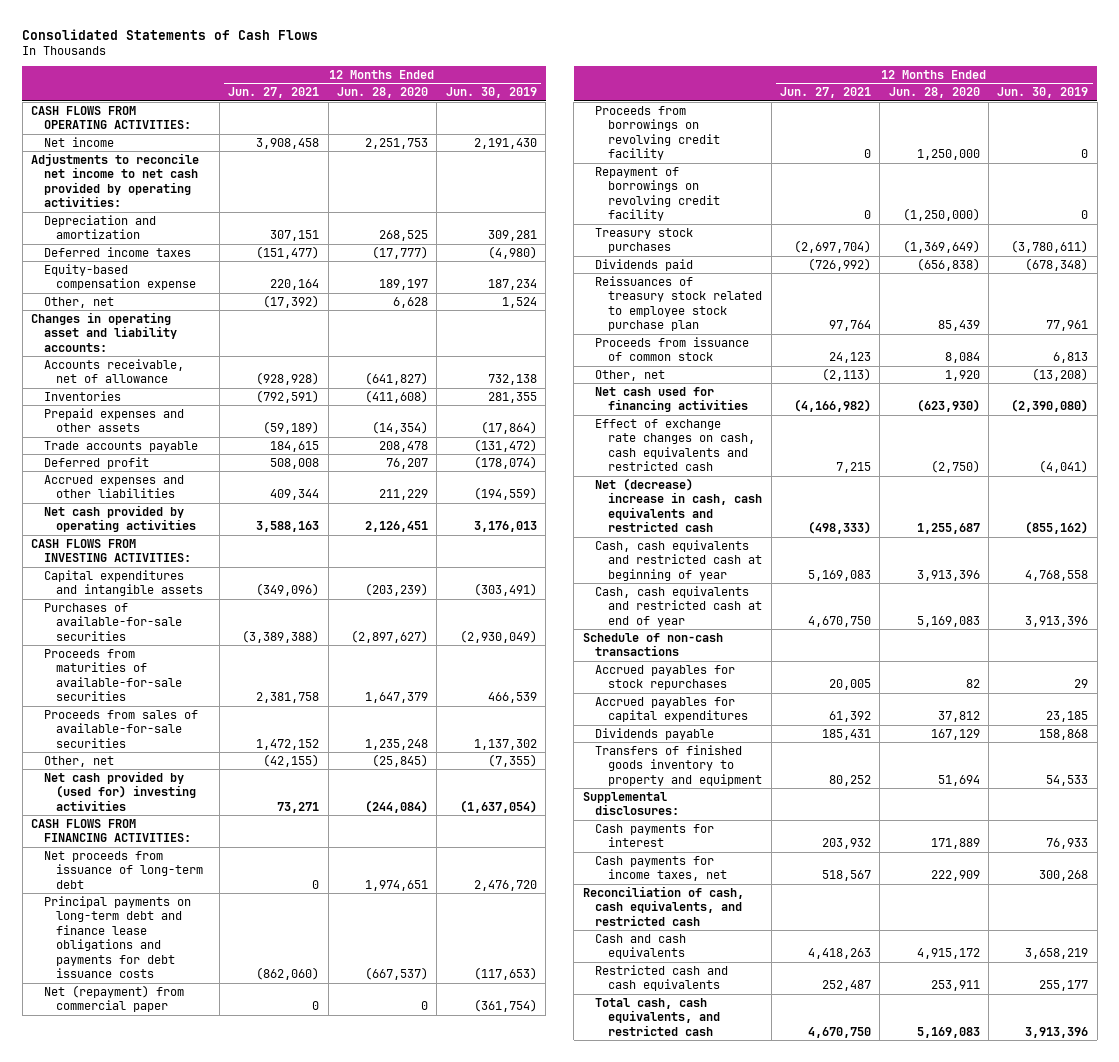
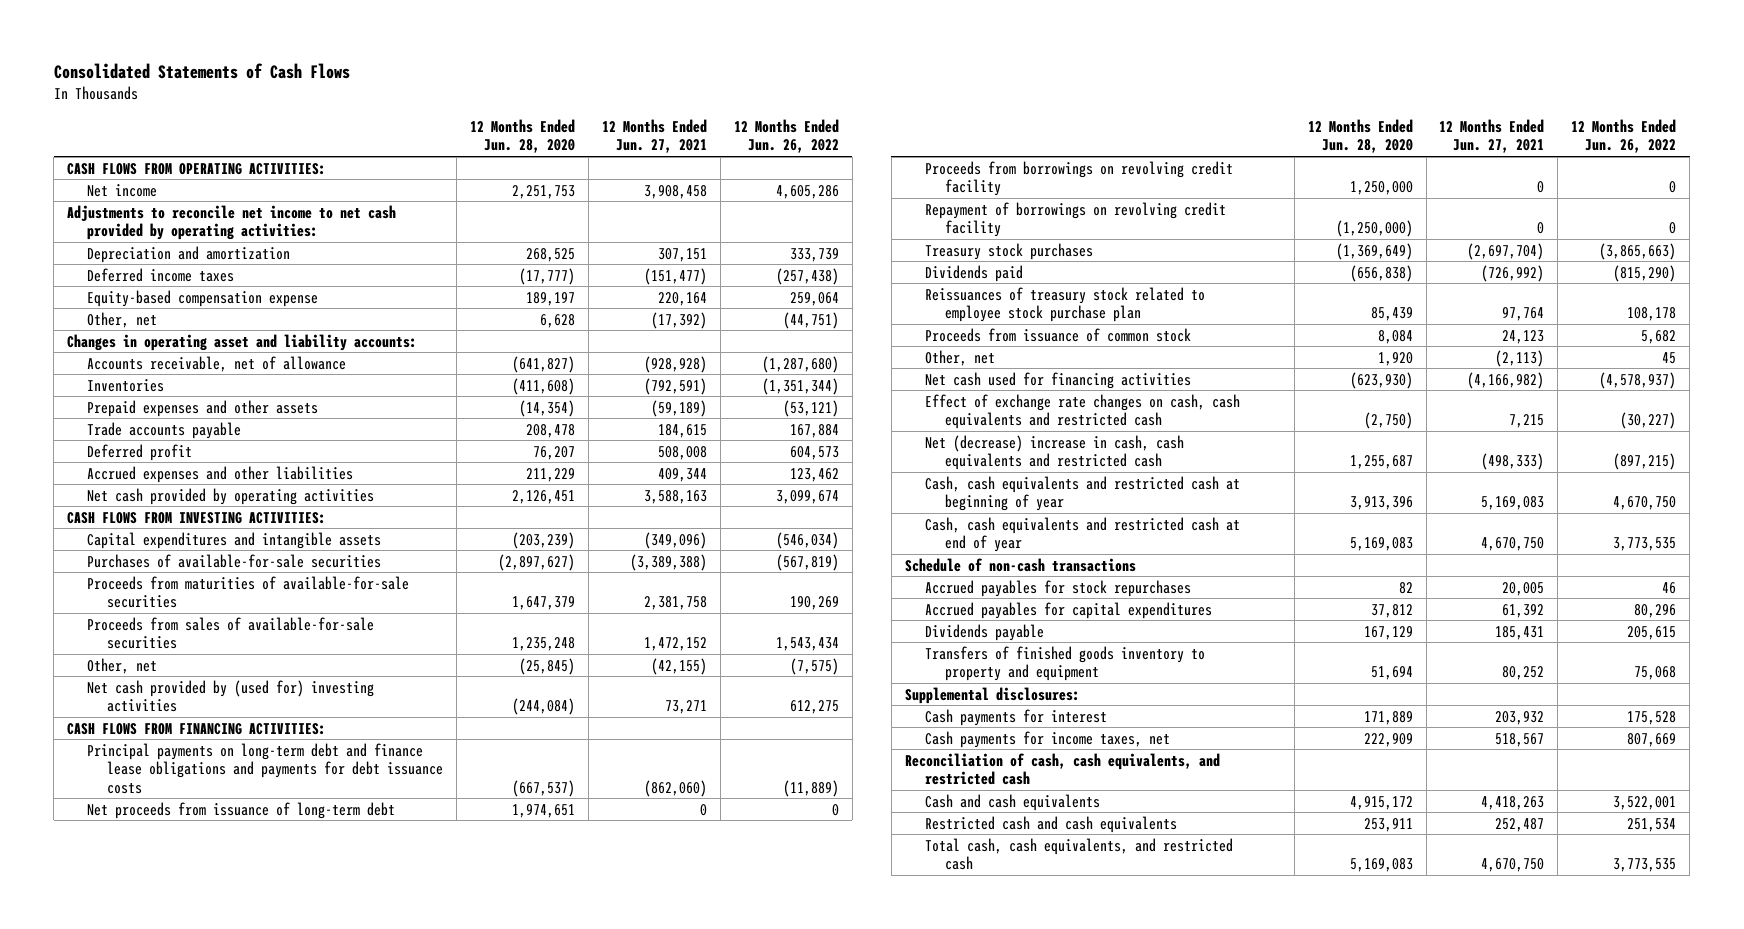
- | 12 Months Ended Jun. 27, 2021 | 12 Months Ended Jun. 28, 2020 | 12 Months Ended Jun. 30, 2019
+ | 12 Months Ended Jun. 28, 2020 | 12 Months Ended Jun. 27, 2021 | 12 Months Ended Jun. 26, 2022
- Net (repayment) from commercial paper | 0 | 0 | (361,754)
moved down: Net proceeds from issuance of long-term debt | 1,974,651 | 0 | 0

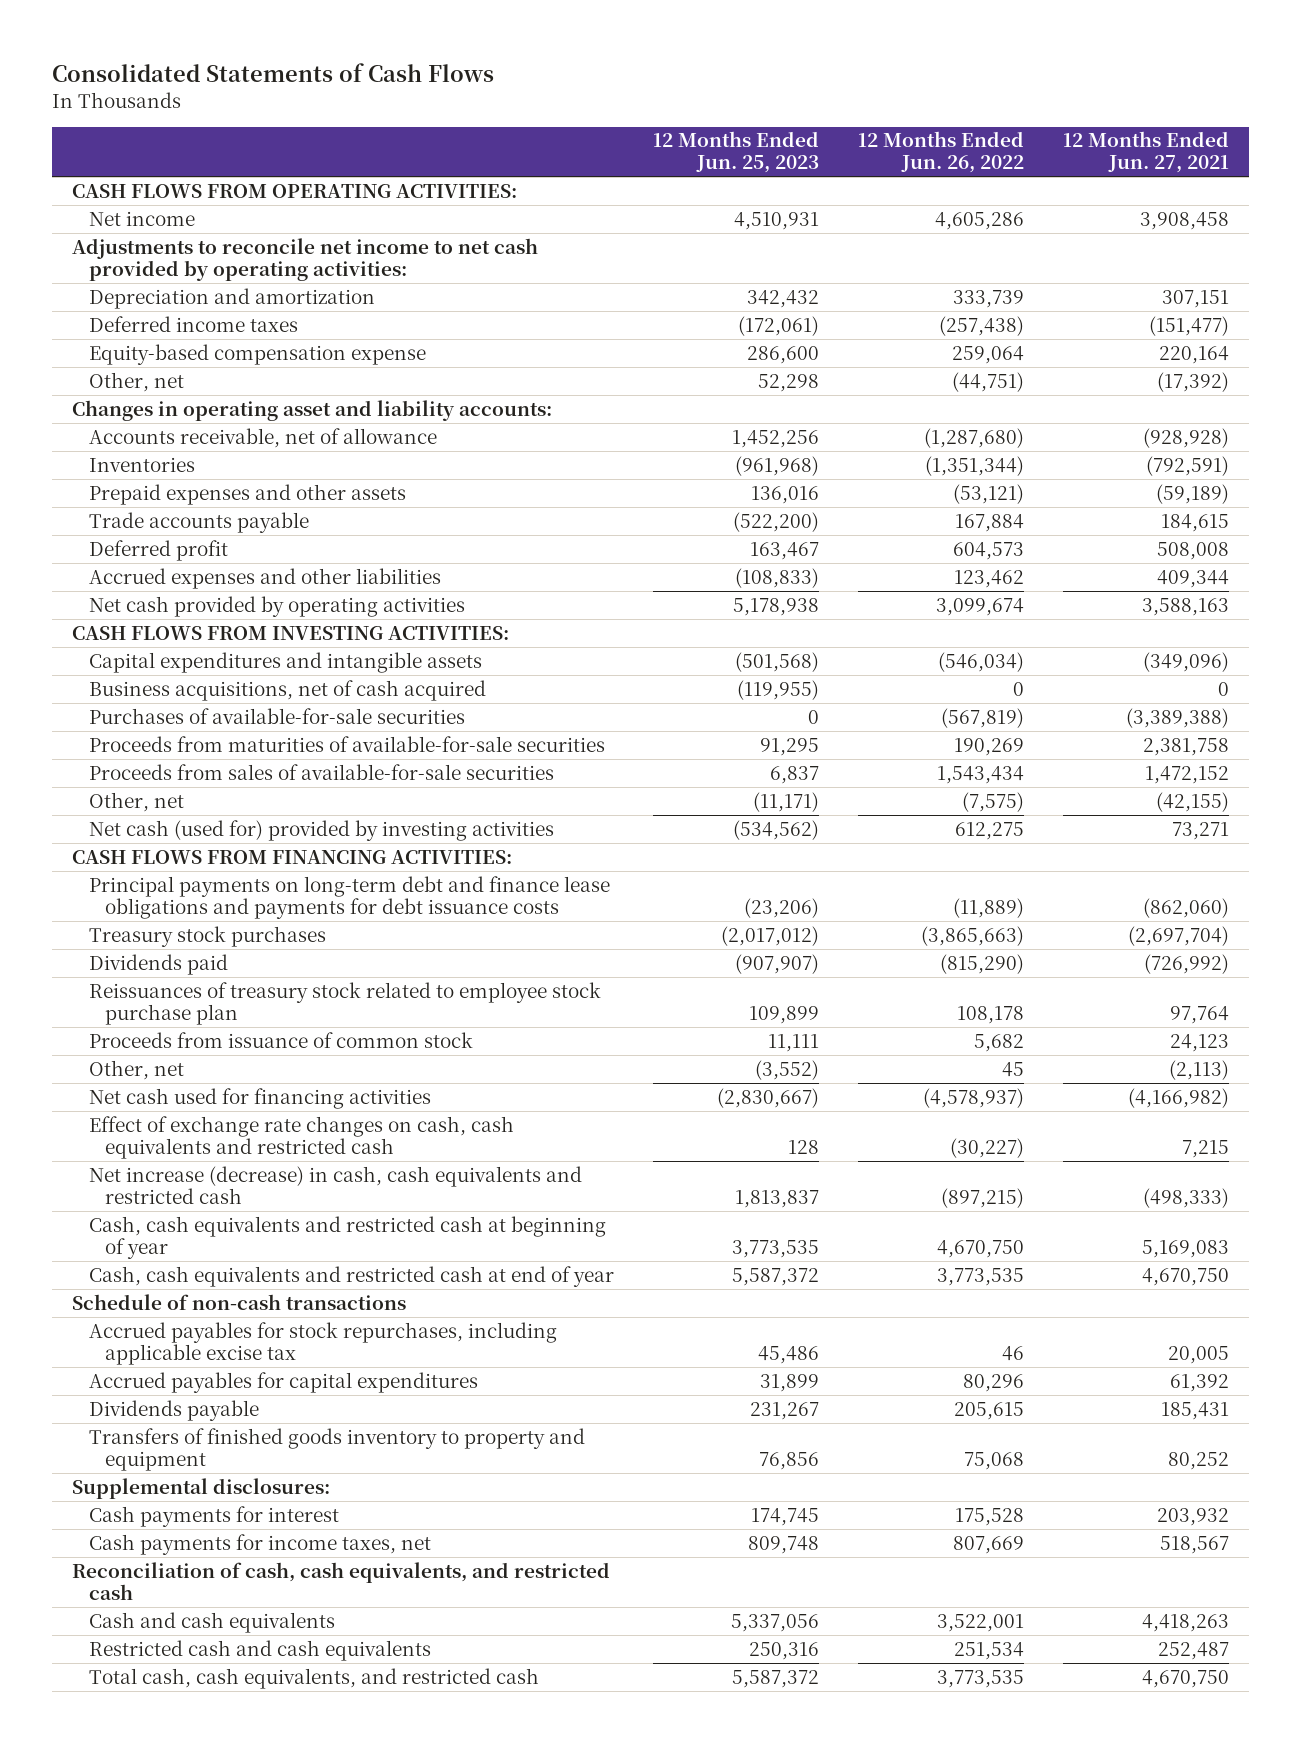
- | 12 Months Ended Jun. 28, 2020 | 12 Months Ended Jun. 27, 2021 | 12 Months Ended Jun. 26, 2022
+ | 12 Months Ended Jun. 25, 2023 | 12 Months Ended Jun. 26, 2022 | 12 Months Ended Jun. 27, 2021
+ Business acquisitions, net of cash acquired | (119,955) | 0 | 0
- Net cash provided by (used for) investing activities | (244,084) | 73,271 | 612,275
+ Net cash (used for) provided by investing activities | (534,562) | 612,275 | 73,271
- Net proceeds from issuance of long-term debt | 1,974,651 | 0 | 0
- Proceeds from borrowings on revolving credit facility | 1,250,000 | 0 | 0
- Repayment of borrowings on revolving credit facility | (1,250,000) | 0 | 0
- Net (decrease) increase in cash, cash equivalents and restricted cash | 1,255,687 | (498,333) | (897,215)
+ Net increase (decrease) in cash, cash equivalents and restricted cash | 1,813,837 | (897,215) | (498,333)
- Accrued payables for stock repurchases | 82 | 20,005 | 46
+ Accrued payables for stock repurchases, including applicable excise tax | 45,486 | 46 | 20,005

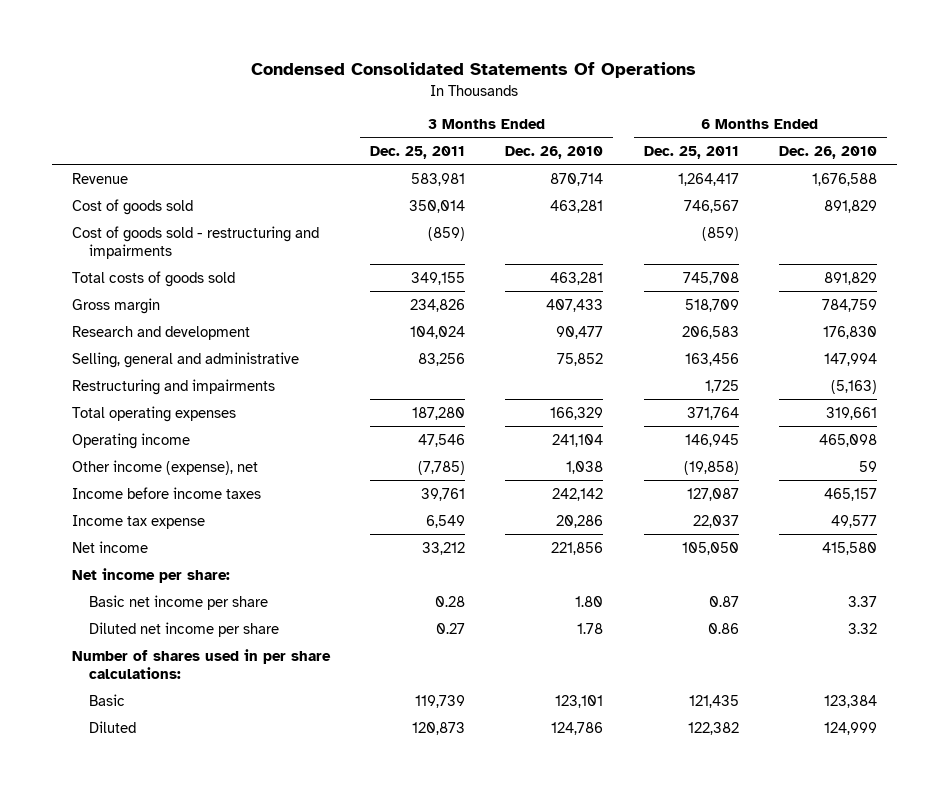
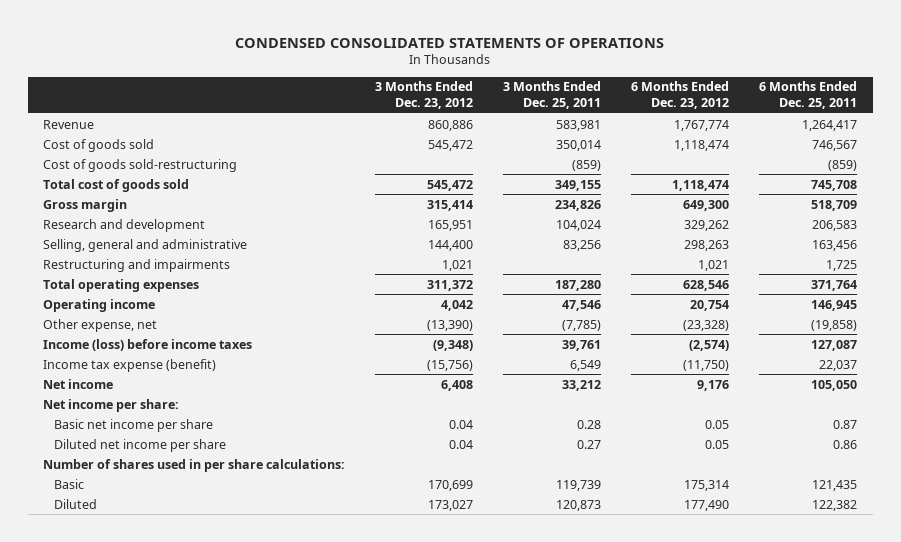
- Condensed Consolidated Statements Of Operations
+ CONDENSED CONSOLIDATED STATEMENTS OF OPERATIONS
- | 3 Months Ended Dec. 25, 2011 | 3 Months Ended Dec. 26, 2010 | 6 Months Ended Dec. 25, 2011 | 6 Months Ended Dec. 26, 2010
+ | 3 Months Ended Dec. 23, 2012 | 3 Months Ended Dec. 25, 2011 | 6 Months Ended Dec. 23, 2012 | 6 Months Ended Dec. 25, 2011
- Cost of goods sold - restructuring and impairments | (859) | | (859) |
- Total costs of goods sold | 349,155 | 463,281 | 745,708 | 891,829
+ Cost of goods sold-restructuring | | (859) | | (859)
+ Total cost of goods sold | 545,472 | 349,155 | 1,118,474 | 745,708
- Other income (expense), net | (7,785) | 1,038 | (19,858) | 59
- Income before income taxes | 39,761 | 242,142 | 127,087 | 465,157
- Income tax expense | 6,549 | 20,286 | 22,037 | 49,577
+ Other expense, net | (13,390) | (7,785) | (23,328) | (19,858)
+ Income (loss) before income taxes | (9,348) | 39,761 | (2,574) | 127,087
+ Income tax expense (benefit) | (15,756) | 6,549 | (11,750) | 22,037

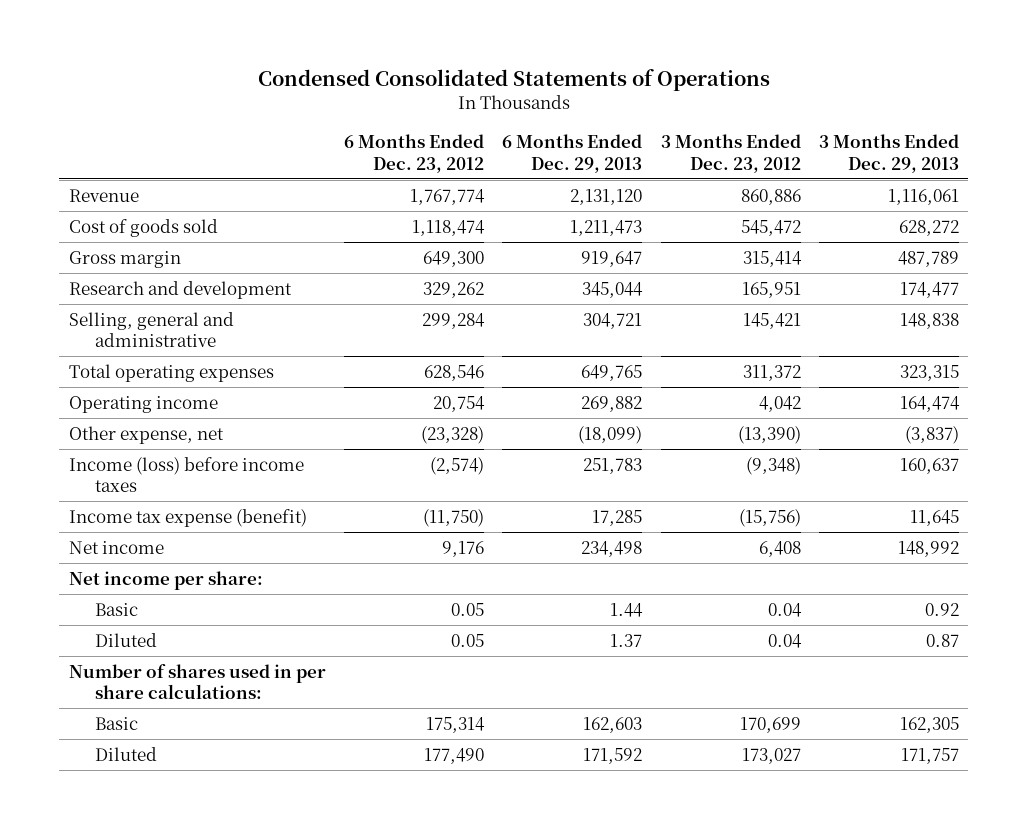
- CONDENSED CONSOLIDATED STATEMENTS OF OPERATIONS
+ Condensed Consolidated Statements of Operations
- | 3 Months Ended Dec. 23, 2012 | 3 Months Ended Dec. 25, 2011 | 6 Months Ended Dec. 23, 2012 | 6 Months Ended Dec. 25, 2011
+ | 6 Months Ended Dec. 23, 2012 | 6 Months Ended Dec. 29, 2013 | 3 Months Ended Dec. 23, 2012 | 3 Months Ended Dec. 29, 2013
- Cost of goods sold-restructuring | | (859) | | (859)
- Total cost of goods sold | 545,472 | 349,155 | 1,118,474 | 745,708
- Selling, general and administrative | 144,400 | 83,256 | 298,263 | 163,456
- Restructuring and impairments | 1,021 | | 1,021 | 1,725
+ Selling, general and administrative | 299,284 | 304,721 | 145,421 | 148,838
- Basic net income per share | 0.04 | 0.28 | 0.05 | 0.87
- Diluted net income per share | 0.04 | 0.27 | 0.05 | 0.86
+ Basic | 0.05 | 1.44 | 0.04 | 0.92
+ Diluted | 0.05 | 1.37 | 0.04 | 0.87

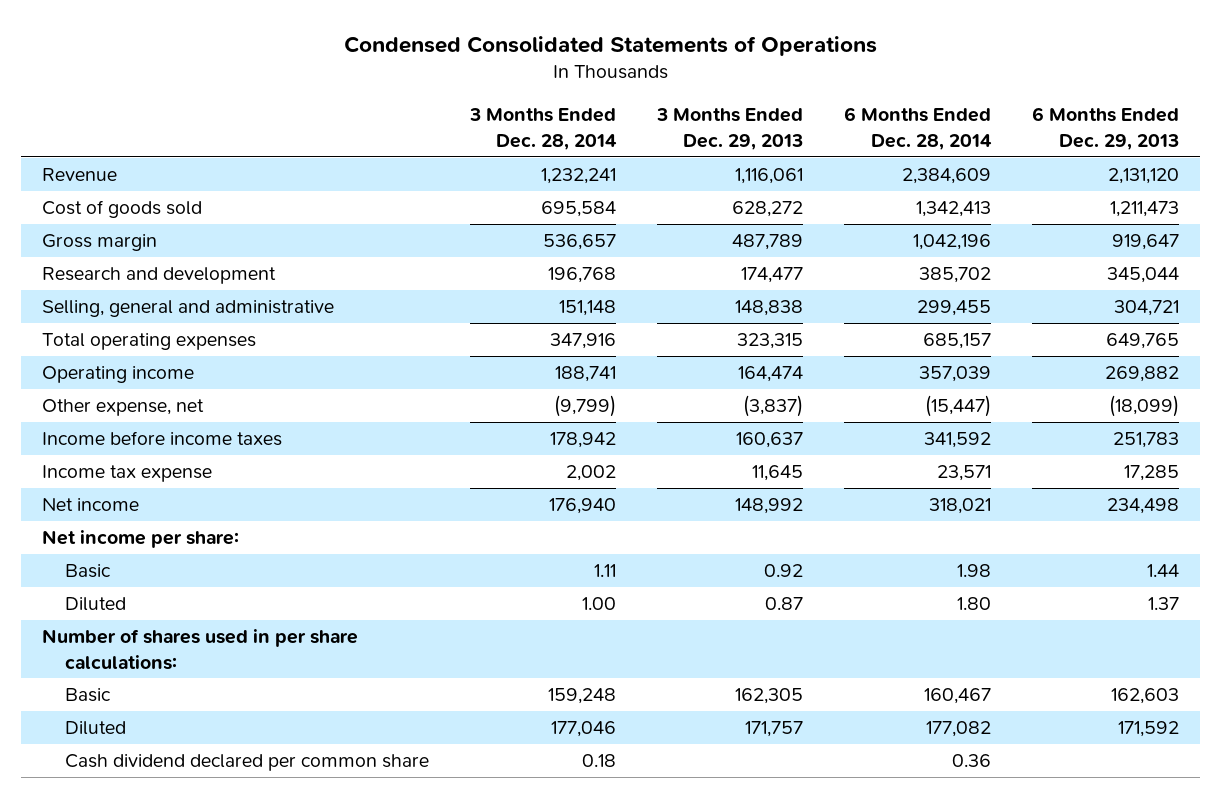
- | 6 Months Ended Dec. 23, 2012 | 6 Months Ended Dec. 29, 2013 | 3 Months Ended Dec. 23, 2012 | 3 Months Ended Dec. 29, 2013
+ | 3 Months Ended Dec. 28, 2014 | 3 Months Ended Dec. 29, 2013 | 6 Months Ended Dec. 28, 2014 | 6 Months Ended Dec. 29, 2013
- Income (loss) before income taxes | (2,574) | 251,783 | (9,348) | 160,637
- Income tax expense (benefit) | (11,750) | 17,285 | (15,756) | 11,645
+ Income before income taxes | 178,942 | 160,637 | 341,592 | 251,783
+ Income tax expense | 2,002 | 11,645 | 23,571 | 17,285
+ Cash dividend declared per common share | 0.18 | | 0.36 |

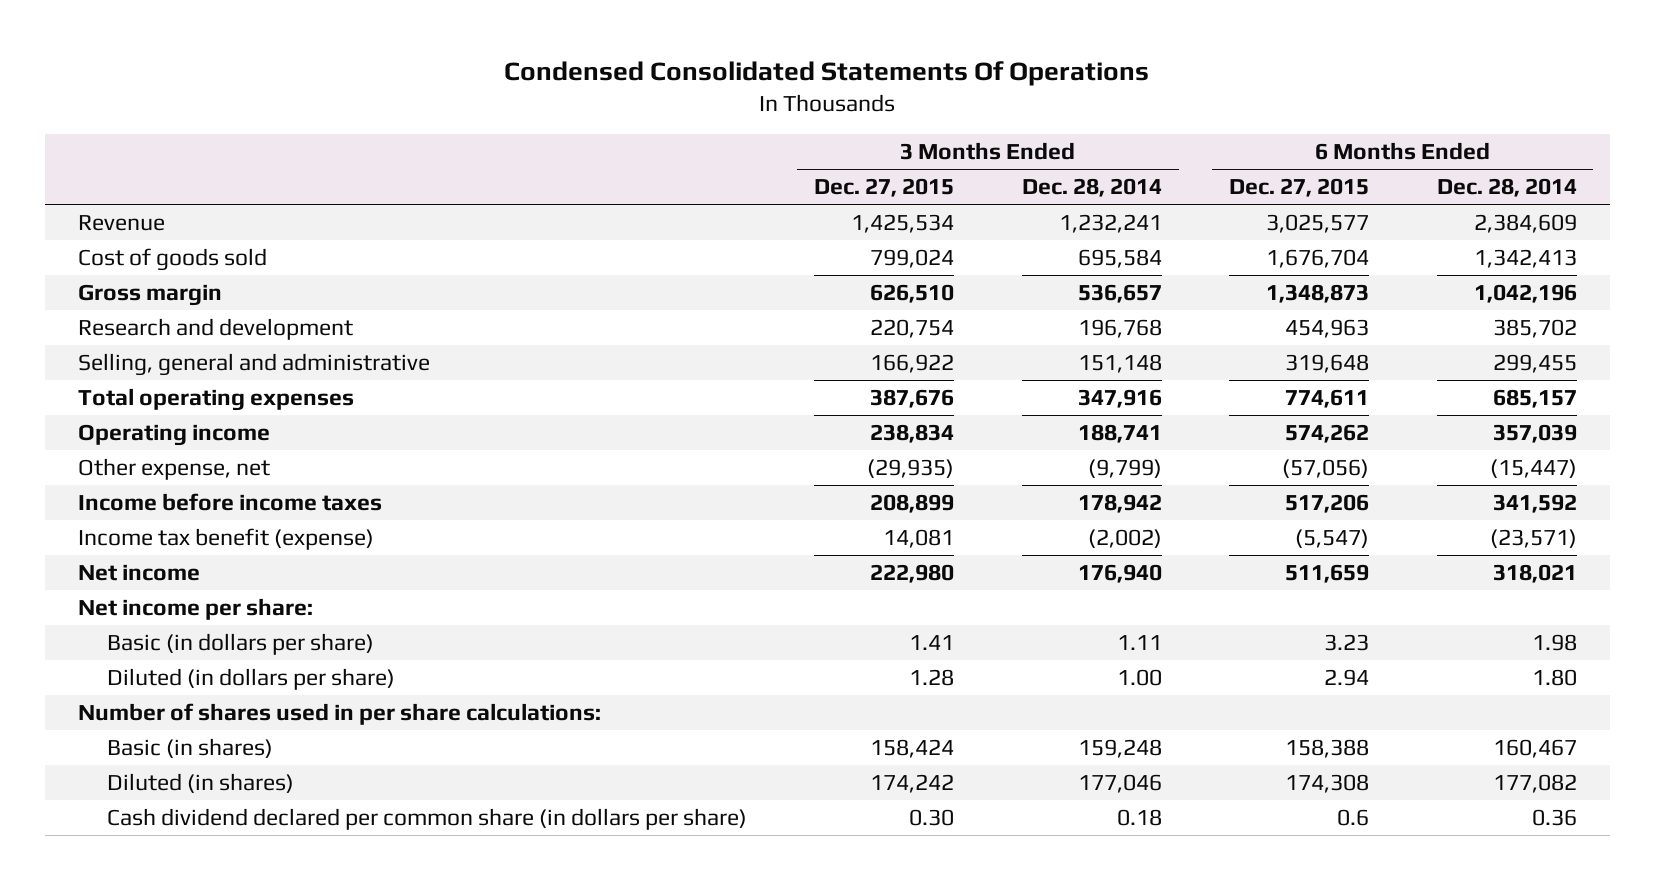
- Condensed Consolidated Statements of Operations
+ Condensed Consolidated Statements Of Operations
- | 3 Months Ended Dec. 28, 2014 | 3 Months Ended Dec. 29, 2013 | 6 Months Ended Dec. 28, 2014 | 6 Months Ended Dec. 29, 2013
+ | 3 Months Ended Dec. 27, 2015 | 3 Months Ended Dec. 28, 2014 | 6 Months Ended Dec. 27, 2015 | 6 Months Ended Dec. 28, 2014
- Income tax expense | 2,002 | 11,645 | 23,571 | 17,285
+ Income tax benefit (expense) | 14,081 | (2,002) | (5,547) | (23,571)
- Basic | 1.11 | 0.92 | 1.98 | 1.44
- Diluted | 1.00 | 0.87 | 1.80 | 1.37
+ Basic (in dollars per share) | 1.41 | 1.11 | 3.23 | 1.98
+ Diluted (in dollars per share) | 1.28 | 1.00 | 2.94 | 1.80
- Basic | 159,248 | 162,305 | 160,467 | 162,603
- Diluted | 177,046 | 171,757 | 177,082 | 171,592
- Cash dividend declared per common share | 0.18 | | 0.36 |
+ Basic (in shares) | 158,424 | 159,248 | 158,388 | 160,467
+ Diluted (in shares) | 174,242 | 177,046 | 174,308 | 177,082
+ Cash dividend declared per common share (in dollars per share) | 0.30 | 0.18 | 0.6 | 0.36

